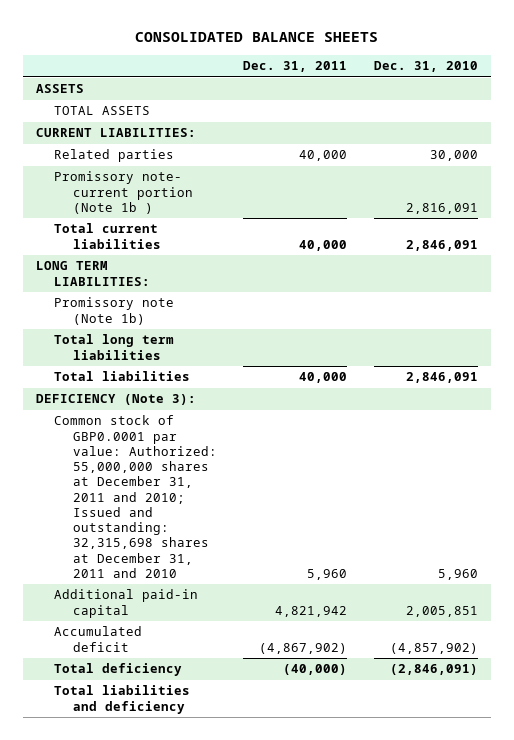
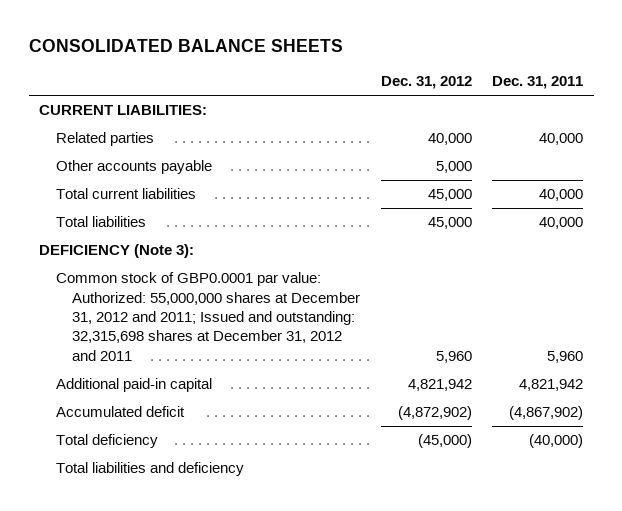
- | Dec. 31, 2011 | Dec. 31, 2010
+ | Dec. 31, 2012 | Dec. 31, 2011
- ASSETS
- TOTAL ASSETS
- Promissory note- current portion (Note 1b ) | | 2,816,091
+ Other accounts payable | 5,000 |
- LONG TERM LIABILITIES:
- Promissory note (Note 1b)
- Total long term liabilities
- Common stock of GBP0.0001 par value: Authorized: 55,000,000 shares at December 31, 2011 and 2010; Issued and outstanding: 32,315,698 shares at December 31, 2011 and 2010 | 5,960 | 5,960
+ Common stock of GBP0.0001 par value: Authorized: 55,000,000 shares at December 31, 2012 and 2011; Issued and outstanding: 32,315,698 shares at December 31, 2012 and 2011 | 5,960 | 5,960

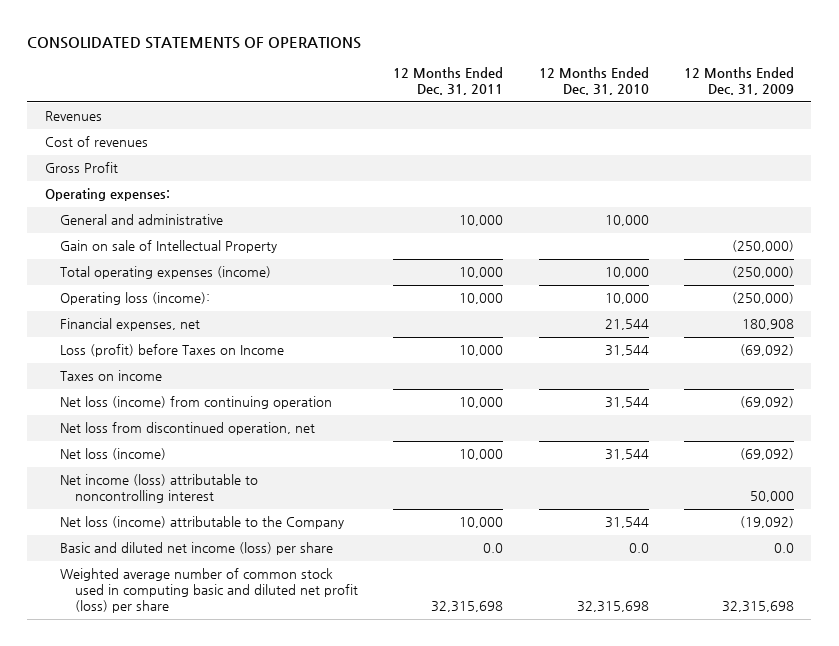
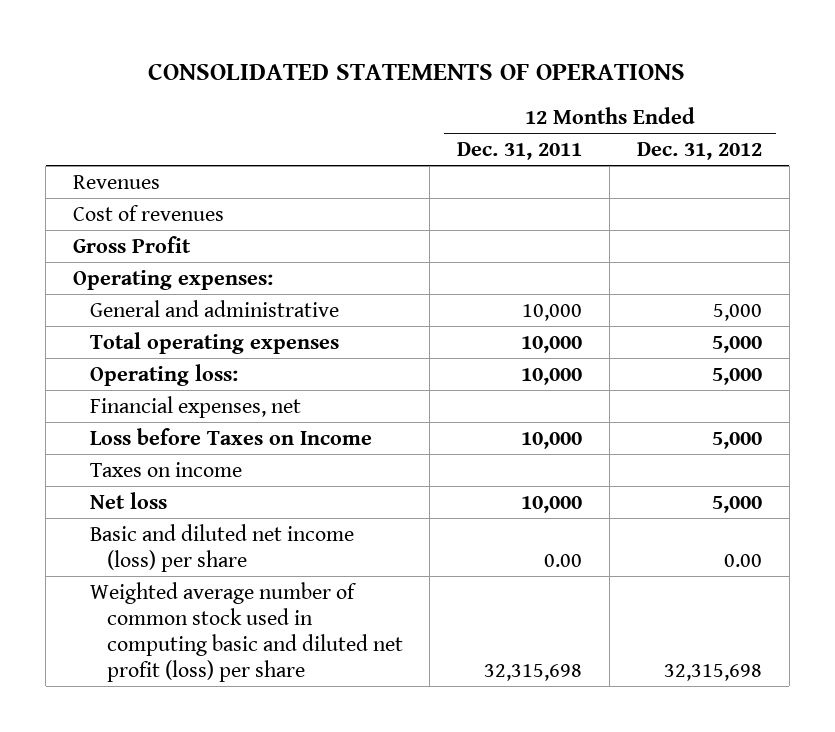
- | 12 Months Ended Dec. 31, 2011 | 12 Months Ended Dec. 31, 2010 | 12 Months Ended Dec. 31, 2009
+ | 12 Months Ended Dec. 31, 2011 | 12 Months Ended Dec. 31, 2012
- Gain on sale of Intellectual Property | | | (250,000)
- Total operating expenses (income) | 10,000 | 10,000 | (250,000)
- Operating loss (income): | 10,000 | 10,000 | (250,000)
+ Total operating expenses | 10,000 | 5,000
+ Operating loss: | 10,000 | 5,000
- Loss (profit) before Taxes on Income | 10,000 | 31,544 | (69,092)
+ Loss before Taxes on Income | 10,000 | 5,000
- Net loss (income) from continuing operation | 10,000 | 31,544 | (69,092)
- Net loss from discontinued operation, net
- Net loss (income) | 10,000 | 31,544 | (69,092)
- Net income (loss) attributable to noncontrolling interest | | | 50,000
- Net loss (income) attributable to the Company | 10,000 | 31,544 | (19,092)
- Basic and diluted net income (loss) per share | 0.0 | 0.0 | 0.0
+ Net loss | 10,000 | 5,000
+ Basic and diluted net income (loss) per share | 0.00 | 0.00

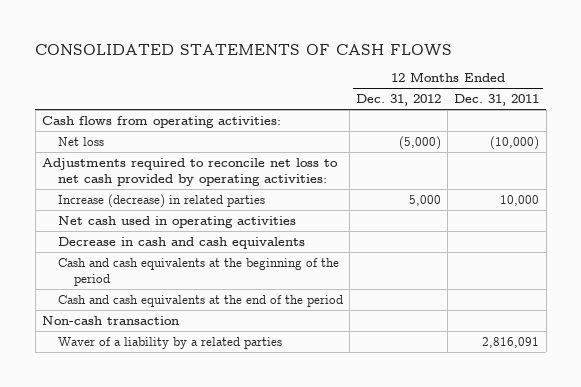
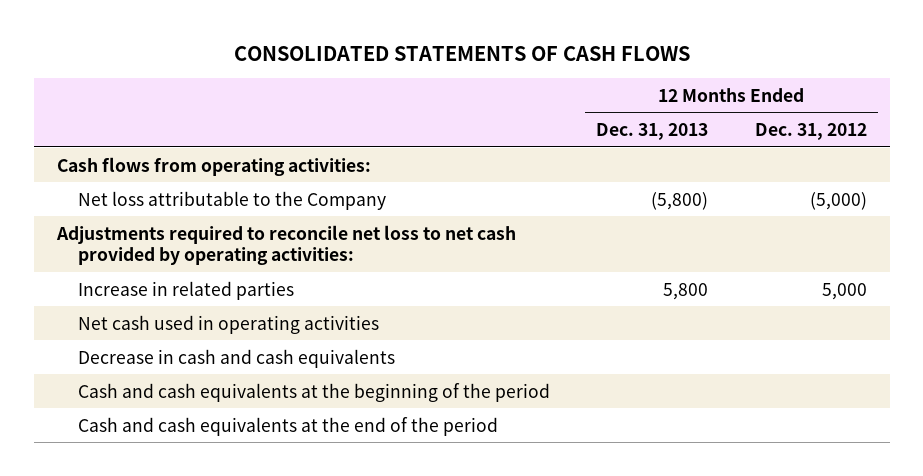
- | 12 Months Ended Dec. 31, 2012 | 12 Months Ended Dec. 31, 2011
+ | 12 Months Ended Dec. 31, 2013 | 12 Months Ended Dec. 31, 2012
- Net loss | (5,000) | (10,000)
+ Net loss attributable to the Company | (5,800) | (5,000)
- Increase (decrease) in related parties | 5,000 | 10,000
+ Increase in related parties | 5,800 | 5,000
- Non-cash transaction
- Waver of a liability by a related parties | | 2,816,091

